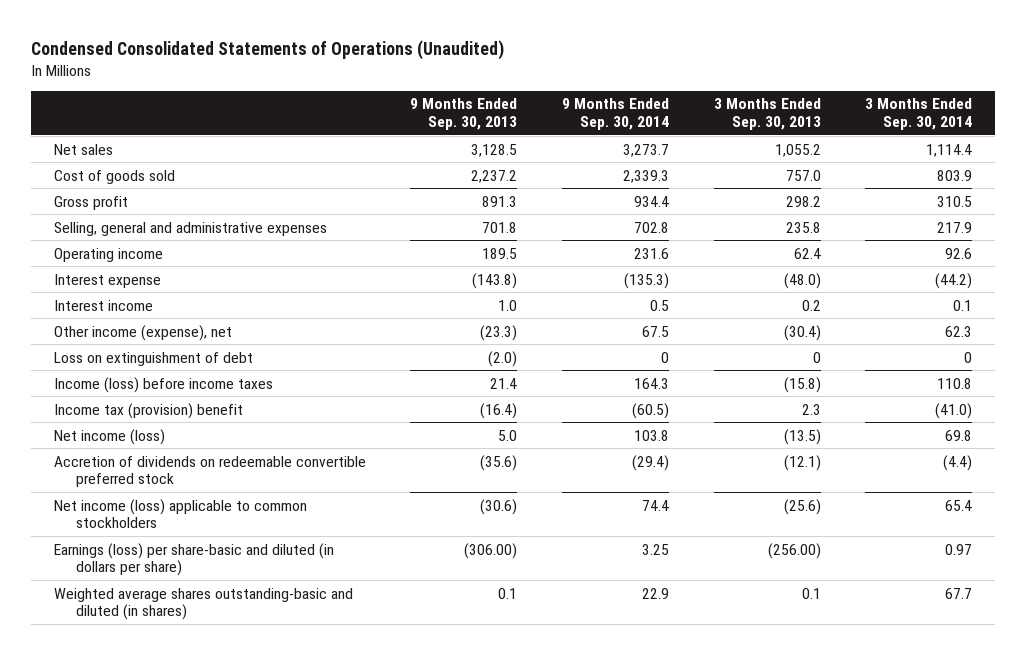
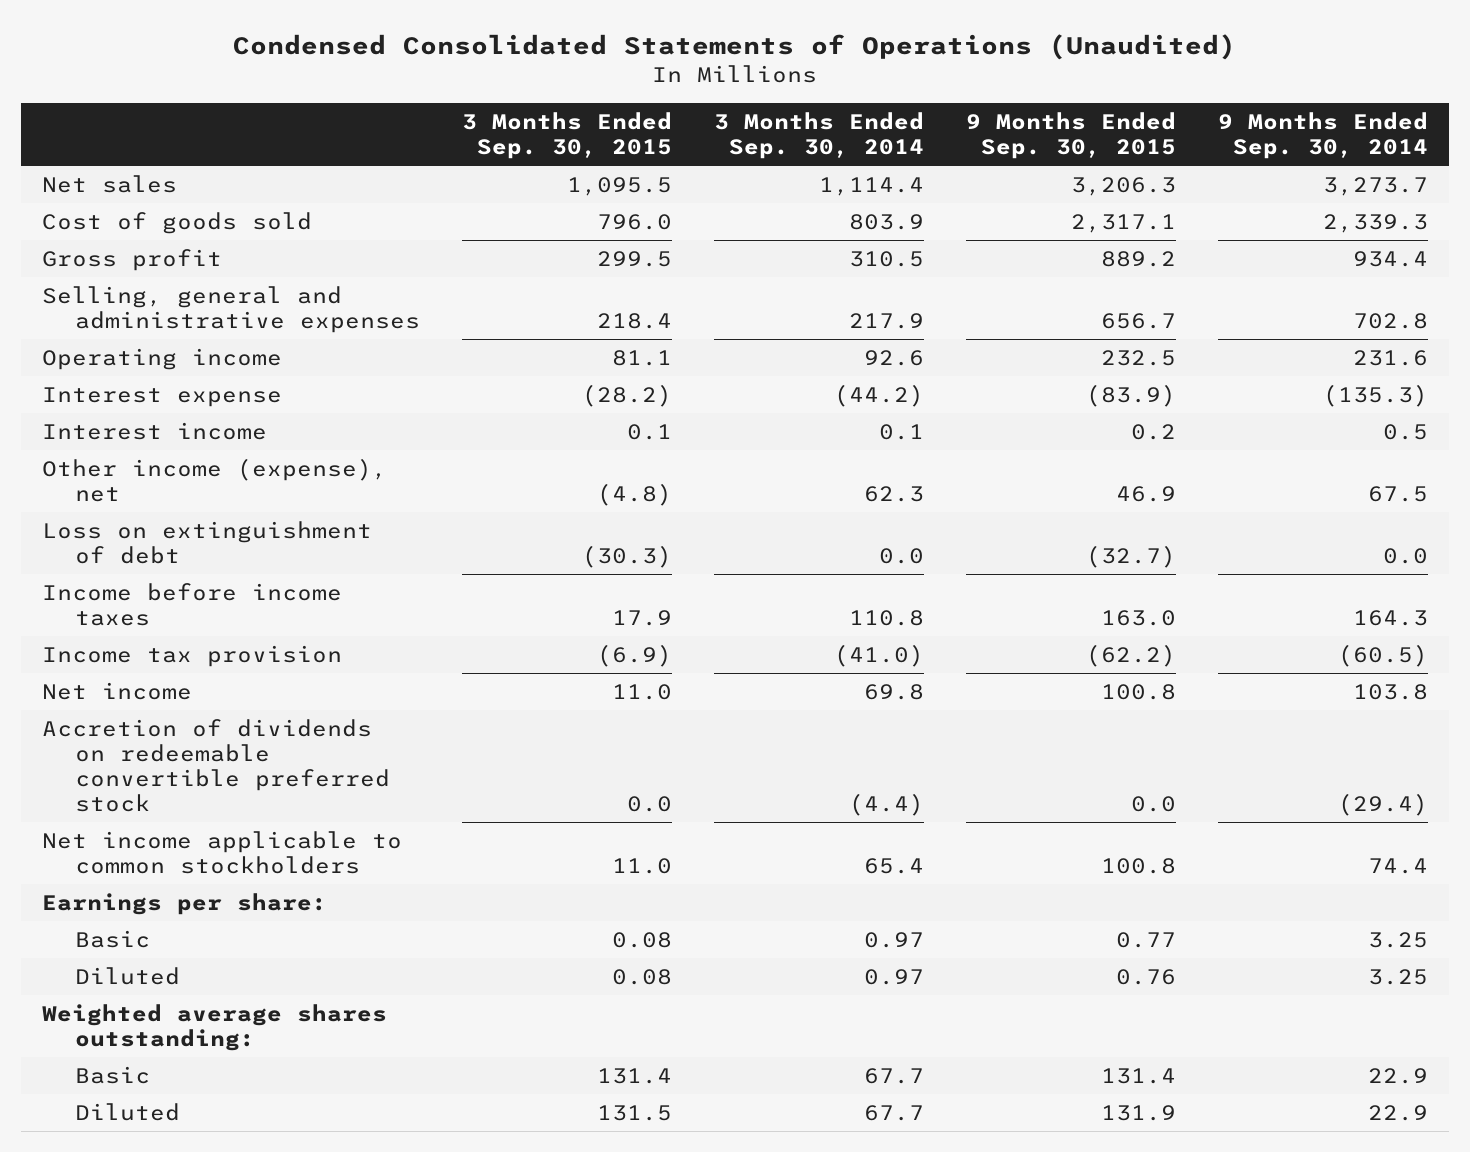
- | 9 Months Ended Sep. 30, 2013 | 9 Months Ended Sep. 30, 2014 | 3 Months Ended Sep. 30, 2013 | 3 Months Ended Sep. 30, 2014
+ | 3 Months Ended Sep. 30, 2015 | 3 Months Ended Sep. 30, 2014 | 9 Months Ended Sep. 30, 2015 | 9 Months Ended Sep. 30, 2014
- Loss on extinguishment of debt | (2.0) | 0 | 0 | 0
- Income (loss) before income taxes | 21.4 | 164.3 | (15.8) | 110.8
- Income tax (provision) benefit | (16.4) | (60.5) | 2.3 | (41.0)
- Net income (loss) | 5.0 | 103.8 | (13.5) | 69.8
+ Loss on extinguishment of debt | (30.3) | 0.0 | (32.7) | 0.0
+ Income before income taxes | 17.9 | 110.8 | 163.0 | 164.3
+ Income tax provision | (6.9) | (41.0) | (62.2) | (60.5)
+ Net income | 11.0 | 69.8 | 100.8 | 103.8
- Net income (loss) applicable to common stockholders | (30.6) | 74.4 | (25.6) | 65.4
- Earnings (loss) per share-basic and diluted (in dollars per share) | (306.00) | 3.25 | (256.00) | 0.97
- Weighted average shares outstanding-basic and diluted (in shares) | 0.1 | 22.9 | 0.1 | 67.7
+ Net income applicable to common stockholders | 11.0 | 65.4 | 100.8 | 74.4
+ Earnings per share:
+ Basic | 0.08 | 0.97 | 0.77 | 3.25
+ Diluted | 0.08 | 0.97 | 0.76 | 3.25
+ Weighted average shares outstanding:
+ Basic | 131.4 | 67.7 | 131.4 | 22.9
+ Diluted | 131.5 | 67.7 | 131.9 | 22.9

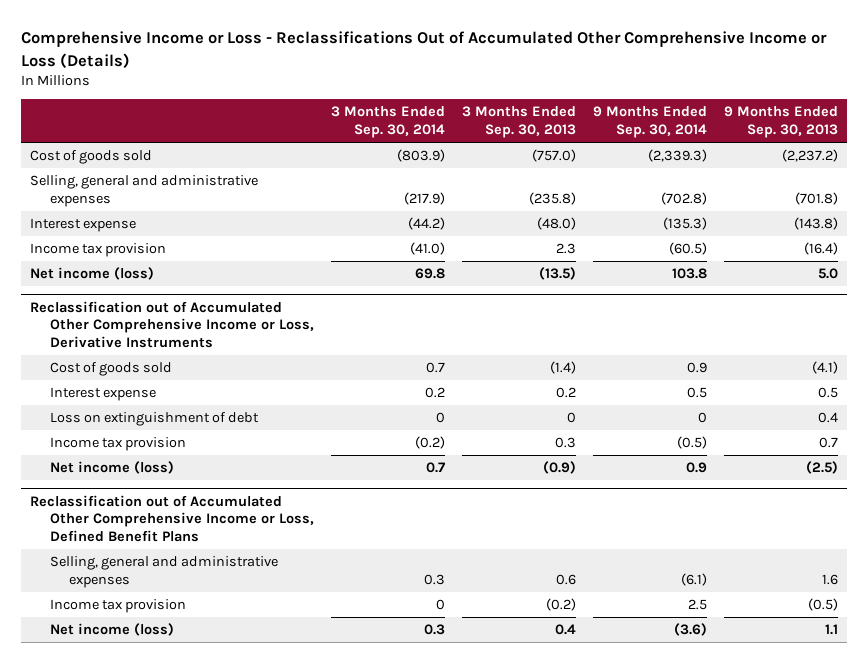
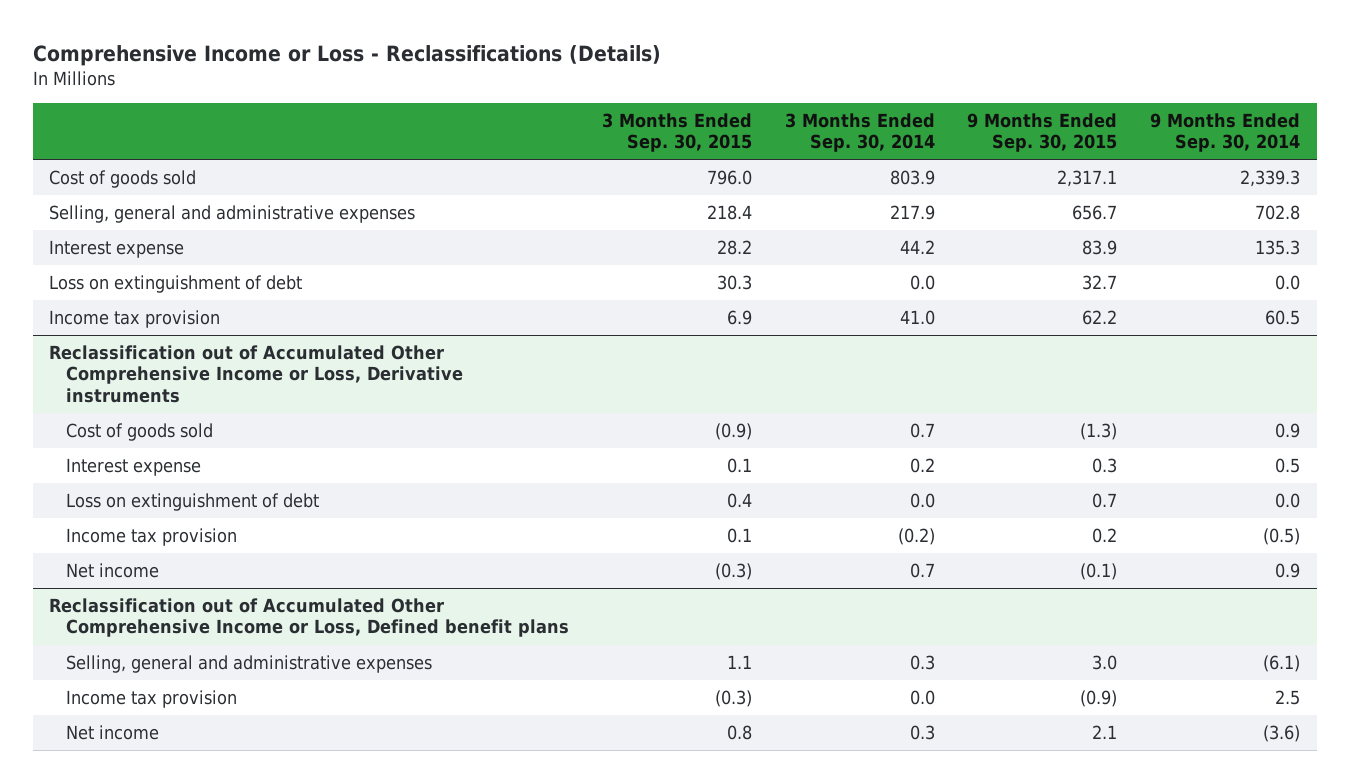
- Comprehensive Income or Loss - Reclassifications Out of Accumulated Other Comprehensive Income or Loss (Details)
+ Comprehensive Income or Loss - Reclassifications (Details)
- | 3 Months Ended Sep. 30, 2014 | 3 Months Ended Sep. 30, 2013 | 9 Months Ended Sep. 30, 2014 | 9 Months Ended Sep. 30, 2013
+ | 3 Months Ended Sep. 30, 2015 | 3 Months Ended Sep. 30, 2014 | 9 Months Ended Sep. 30, 2015 | 9 Months Ended Sep. 30, 2014
- Cost of goods sold | (803.9) | (757.0) | (2,339.3) | (2,237.2)
- Selling, general and administrative expenses | (217.9) | (235.8) | (702.8) | (701.8)
- Interest expense | (44.2) | (48.0) | (135.3) | (143.8)
- Income tax provision | (41.0) | 2.3 | (60.5) | (16.4)
- Net income (loss) | 69.8 | (13.5) | 103.8 | 5.0
- Reclassification out of Accumulated Other Comprehensive Income or Loss, Derivative Instruments
+ Cost of goods sold | 796.0 | 803.9 | 2,317.1 | 2,339.3
+ Selling, general and administrative expenses | 218.4 | 217.9 | 656.7 | 702.8
+ Interest expense | 28.2 | 44.2 | 83.9 | 135.3
+ Loss on extinguishment of debt | 30.3 | 0.0 | 32.7 | 0.0
+ Income tax provision | 6.9 | 41.0 | 62.2 | 60.5
+ Reclassification out of Accumulated Other Comprehensive Income or Loss, Derivative instruments
- Loss on extinguishment of debt | 0 | 0 | 0 | 0.4
+ Loss on extinguishment of debt | 0.4 | 0.0 | 0.7 | 0.0
- Net income (loss) | 0.7 | (0.9) | 0.9 | (2.5)
- Reclassification out of Accumulated Other Comprehensive Income or Loss, Defined Benefit Plans
+ Net income | (0.3) | 0.7 | (0.1) | 0.9
+ Reclassification out of Accumulated Other Comprehensive Income or Loss, Defined benefit plans
- Income tax provision | 0 | (0.2) | 2.5 | (0.5)
- Net income (loss) | 0.3 | 0.4 | (3.6) | 1.1
+ Income tax provision | (0.3) | 0.0 | (0.9) | 2.5
+ Net income | 0.8 | 0.3 | 2.1 | (3.6)

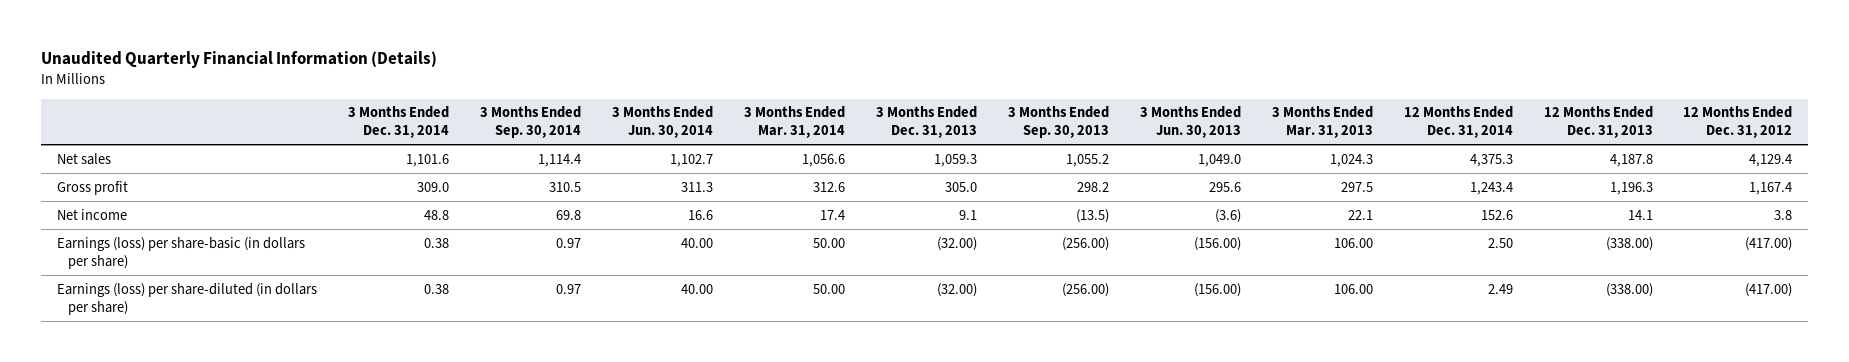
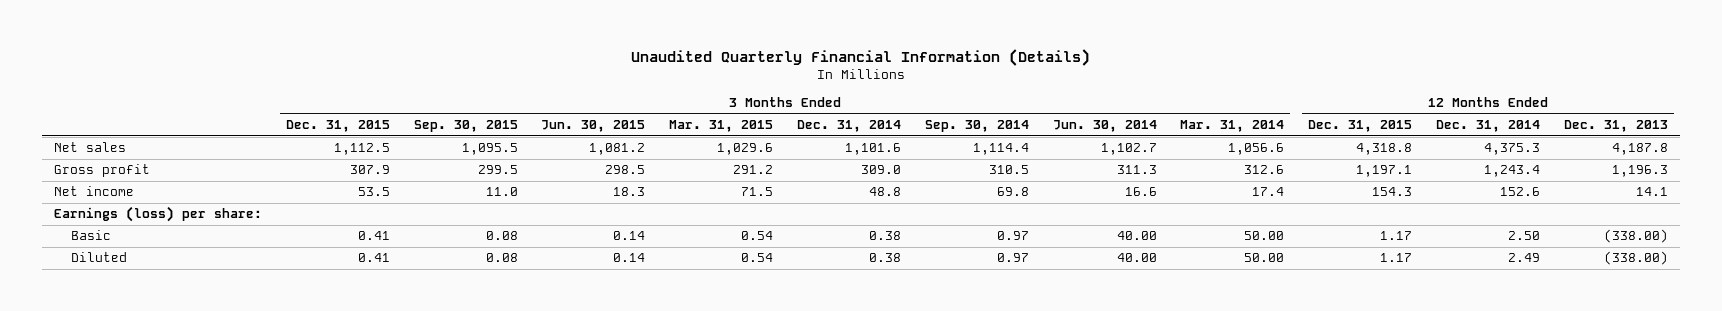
- | 3 Months Ended Dec. 31, 2014 | 3 Months Ended Sep. 30, 2014 | 3 Months Ended Jun. 30, 2014 | 3 Months Ended Mar. 31, 2014 | 3 Months Ended Dec. 31, 2013 | 3 Months Ended Sep. 30, 2013 | 3 Months Ended Jun. 30, 2013 | 3 Months Ended Mar. 31, 2013 | 12 Months Ended Dec. 31, 2014 | 12 Months Ended Dec. 31, 2013 | 12 Months Ended Dec. 31, 2012
+ | 3 Months Ended Dec. 31, 2015 | 3 Months Ended Sep. 30, 2015 | 3 Months Ended Jun. 30, 2015 | 3 Months Ended Mar. 31, 2015 | 3 Months Ended Dec. 31, 2014 | 3 Months Ended Sep. 30, 2014 | 3 Months Ended Jun. 30, 2014 | 3 Months Ended Mar. 31, 2014 | 12 Months Ended Dec. 31, 2015 | 12 Months Ended Dec. 31, 2014 | 12 Months Ended Dec. 31, 2013
- Earnings (loss) per share-basic (in dollars per share) | 0.38 | 0.97 | 40.00 | 50.00 | (32.00) | (256.00) | (156.00) | 106.00 | 2.50 | (338.00) | (417.00)
- Earnings (loss) per share-diluted (in dollars per share) | 0.38 | 0.97 | 40.00 | 50.00 | (32.00) | (256.00) | (156.00) | 106.00 | 2.49 | (338.00) | (417.00)
+ Earnings (loss) per share:
+ Basic | 0.41 | 0.08 | 0.14 | 0.54 | 0.38 | 0.97 | 40.00 | 50.00 | 1.17 | 2.50 | (338.00)
+ Diluted | 0.41 | 0.08 | 0.14 | 0.54 | 0.38 | 0.97 | 40.00 | 50.00 | 1.17 | 2.49 | (338.00)

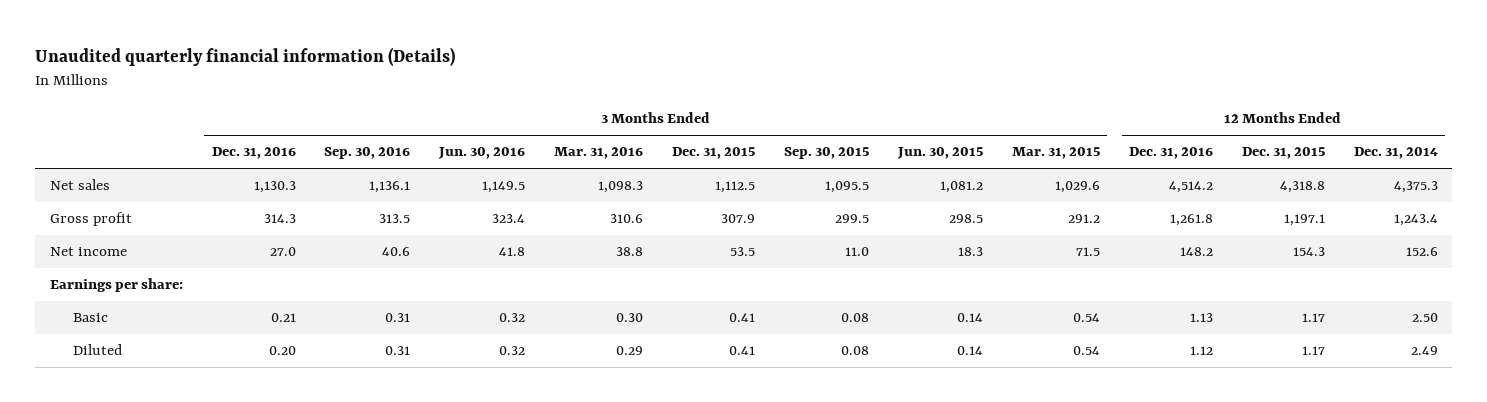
- Unaudited Quarterly Financial Information (Details)
+ Unaudited quarterly financial information (Details)
- | 3 Months Ended Dec. 31, 2015 | 3 Months Ended Sep. 30, 2015 | 3 Months Ended Jun. 30, 2015 | 3 Months Ended Mar. 31, 2015 | 3 Months Ended Dec. 31, 2014 | 3 Months Ended Sep. 30, 2014 | 3 Months Ended Jun. 30, 2014 | 3 Months Ended Mar. 31, 2014 | 12 Months Ended Dec. 31, 2015 | 12 Months Ended Dec. 31, 2014 | 12 Months Ended Dec. 31, 2013
+ | 3 Months Ended Dec. 31, 2016 | 3 Months Ended Sep. 30, 2016 | 3 Months Ended Jun. 30, 2016 | 3 Months Ended Mar. 31, 2016 | 3 Months Ended Dec. 31, 2015 | 3 Months Ended Sep. 30, 2015 | 3 Months Ended Jun. 30, 2015 | 3 Months Ended Mar. 31, 2015 | 12 Months Ended Dec. 31, 2016 | 12 Months Ended Dec. 31, 2015 | 12 Months Ended Dec. 31, 2014
- Earnings (loss) per share:
+ Earnings per share:

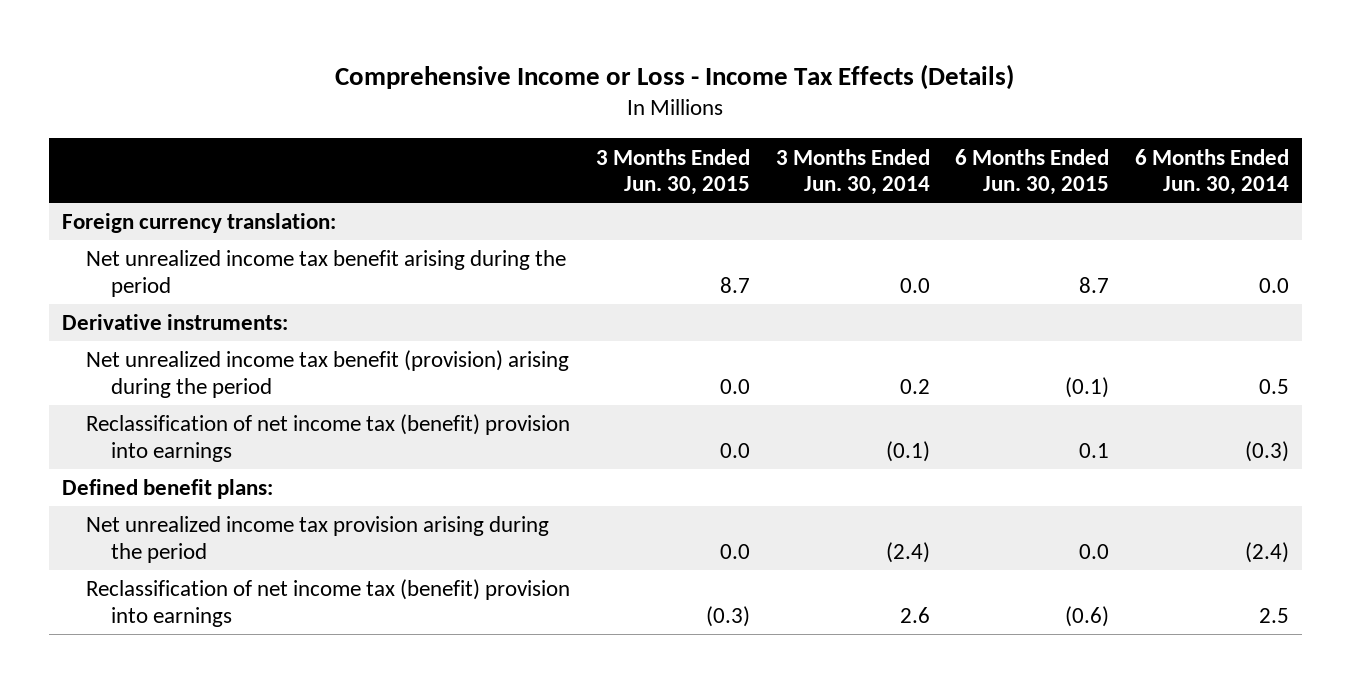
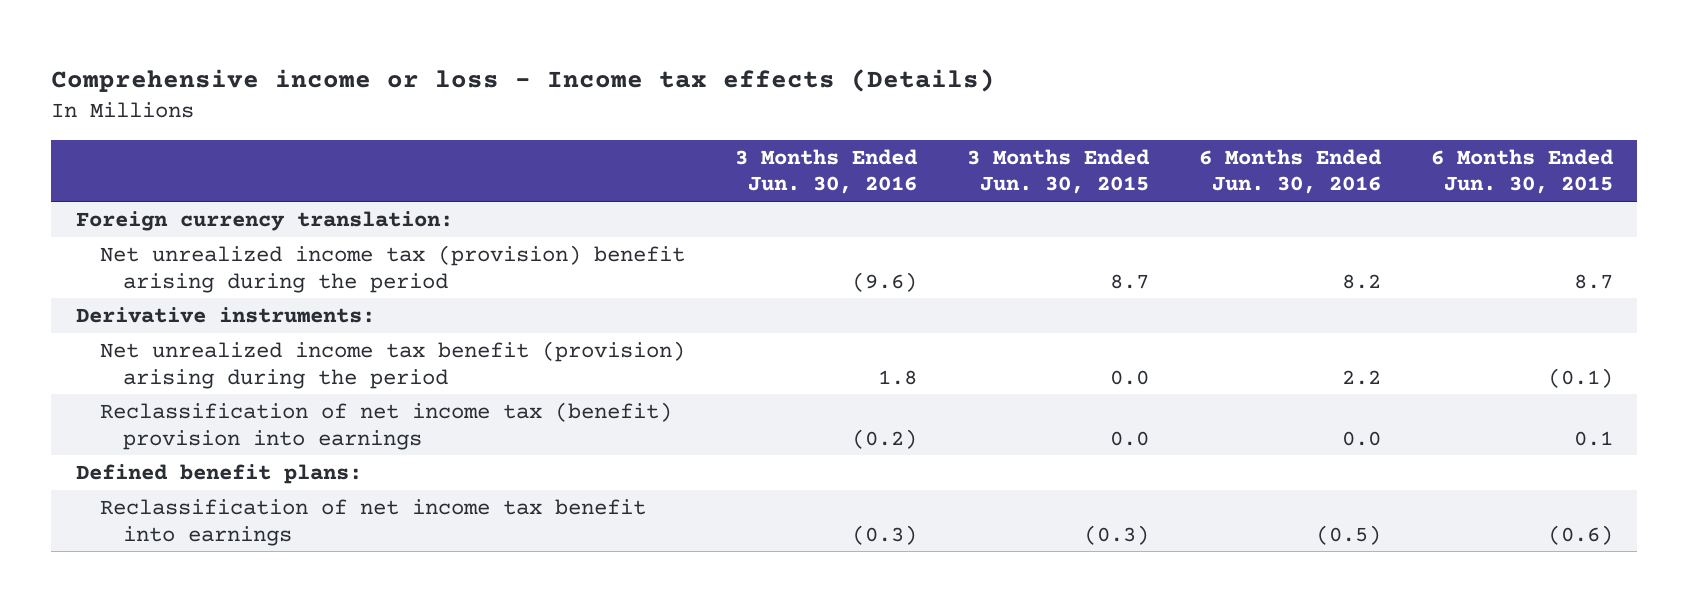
- Comprehensive Income or Loss - Income Tax Effects (Details)
+ Comprehensive income or loss - Income tax effects (Details)
- | 3 Months Ended Jun. 30, 2015 | 3 Months Ended Jun. 30, 2014 | 6 Months Ended Jun. 30, 2015 | 6 Months Ended Jun. 30, 2014
+ | 3 Months Ended Jun. 30, 2016 | 3 Months Ended Jun. 30, 2015 | 6 Months Ended Jun. 30, 2016 | 6 Months Ended Jun. 30, 2015
- Net unrealized income tax benefit arising during the period | 8.7 | 0.0 | 8.7 | 0.0
+ Net unrealized income tax (provision) benefit arising during the period | (9.6) | 8.7 | 8.2 | 8.7
- Net unrealized income tax provision arising during the period | 0.0 | (2.4) | 0.0 | (2.4)
- Reclassification of net income tax (benefit) provision into earnings | (0.3) | 2.6 | (0.6) | 2.5
+ Reclassification of net income tax benefit into earnings | (0.3) | (0.3) | (0.5) | (0.6)

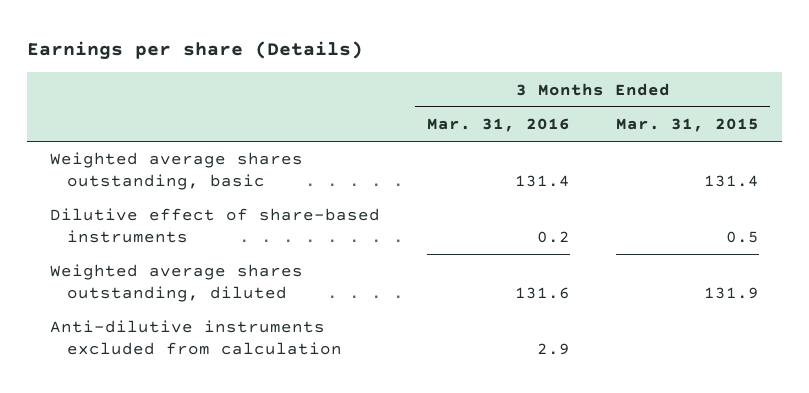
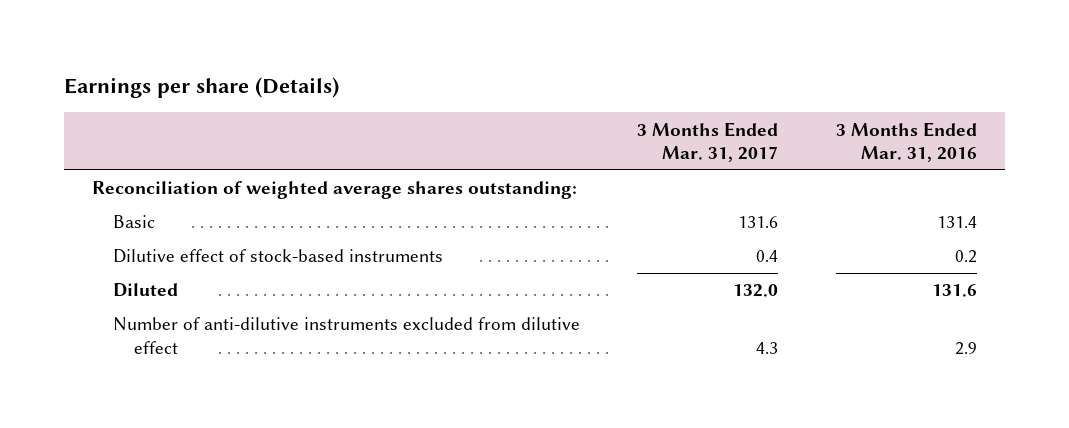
- | 3 Months Ended Mar. 31, 2016 | 3 Months Ended Mar. 31, 2015
+ | 3 Months Ended Mar. 31, 2017 | 3 Months Ended Mar. 31, 2016
- Weighted average shares outstanding, basic | 131.4 | 131.4
- Dilutive effect of share-based instruments | 0.2 | 0.5
- Weighted average shares outstanding, diluted | 131.6 | 131.9
- Anti-dilutive instruments excluded from calculation | 2.9 |
+ Reconciliation of weighted average shares outstanding:
+ Basic | 131.6 | 131.4
+ Dilutive effect of stock-based instruments | 0.4 | 0.2
+ Diluted | 132.0 | 131.6
+ Number of anti-dilutive instruments excluded from dilutive effect | 4.3 | 2.9

